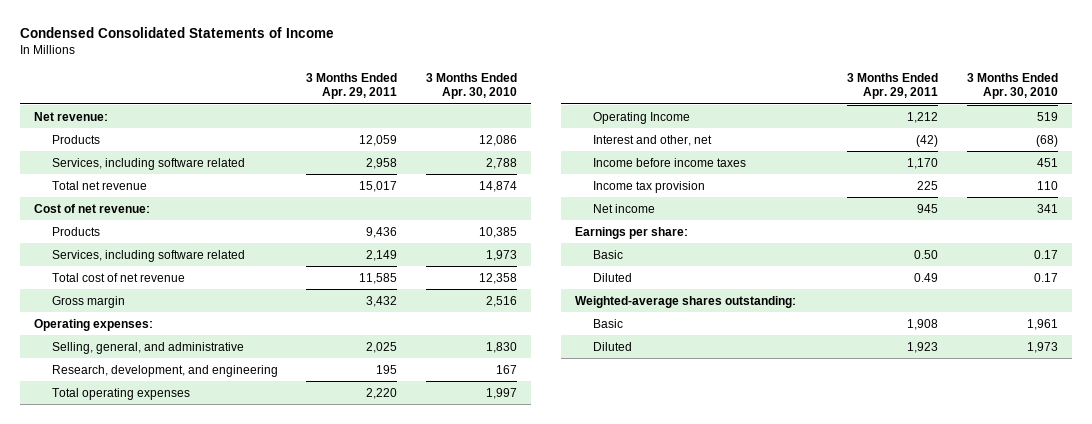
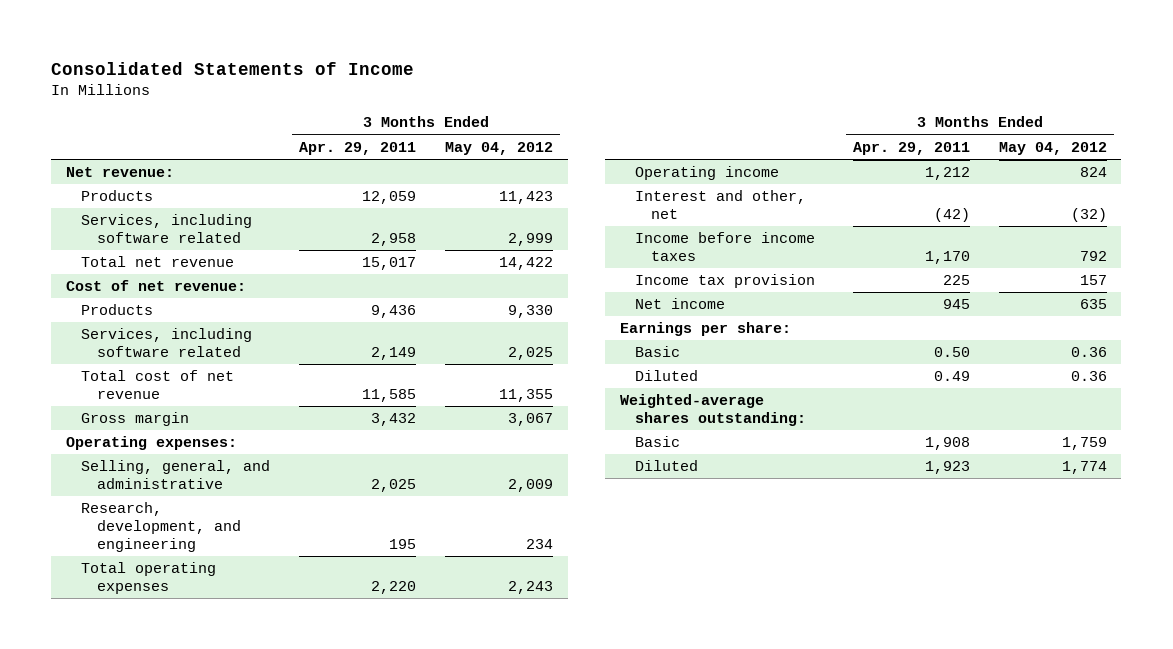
- Condensed Consolidated Statements of Income
+ Consolidated Statements of Income
- | 3 Months Ended Apr. 29, 2011 | 3 Months Ended Apr. 30, 2010
+ | 3 Months Ended Apr. 29, 2011 | 3 Months Ended May 04, 2012
- Operating Income | 1,212 | 519
+ Operating income | 1,212 | 824

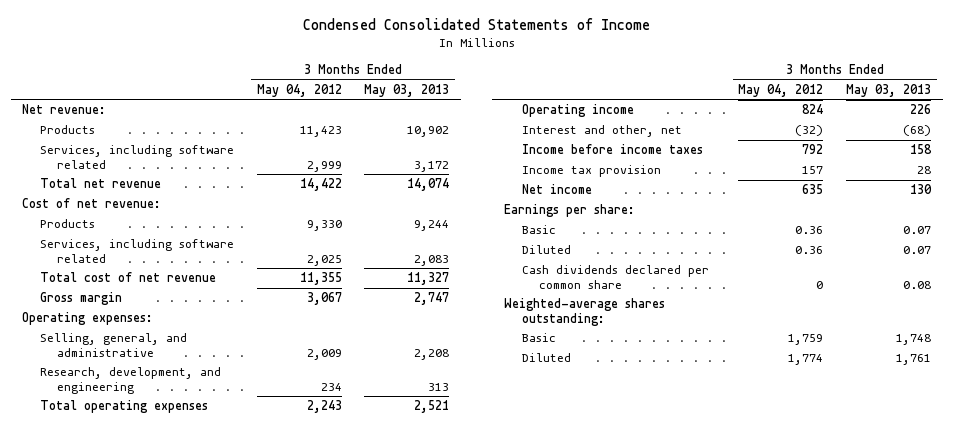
- Consolidated Statements of Income
+ Condensed Consolidated Statements of Income
- | 3 Months Ended Apr. 29, 2011 | 3 Months Ended May 04, 2012
+ | 3 Months Ended May 04, 2012 | 3 Months Ended May 03, 2013
+ Cash dividends declared per common share | 0 | 0.08

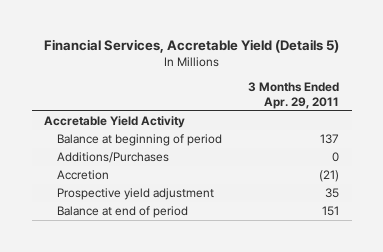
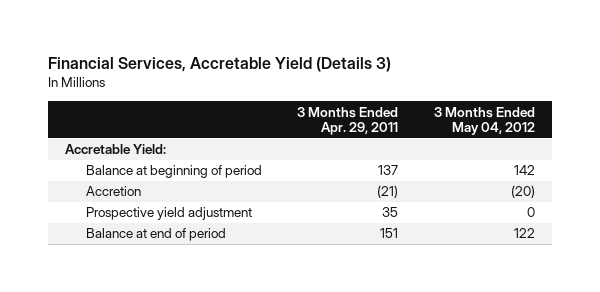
- Financial Services, Accretable Yield (Details 5)
+ Financial Services, Accretable Yield (Details 3)
- | 3 Months Ended Apr. 29, 2011
+ | 3 Months Ended Apr. 29, 2011 | 3 Months Ended May 04, 2012
- Accretable Yield Activity
+ Accretable Yield:
- Additions/Purchases | 0

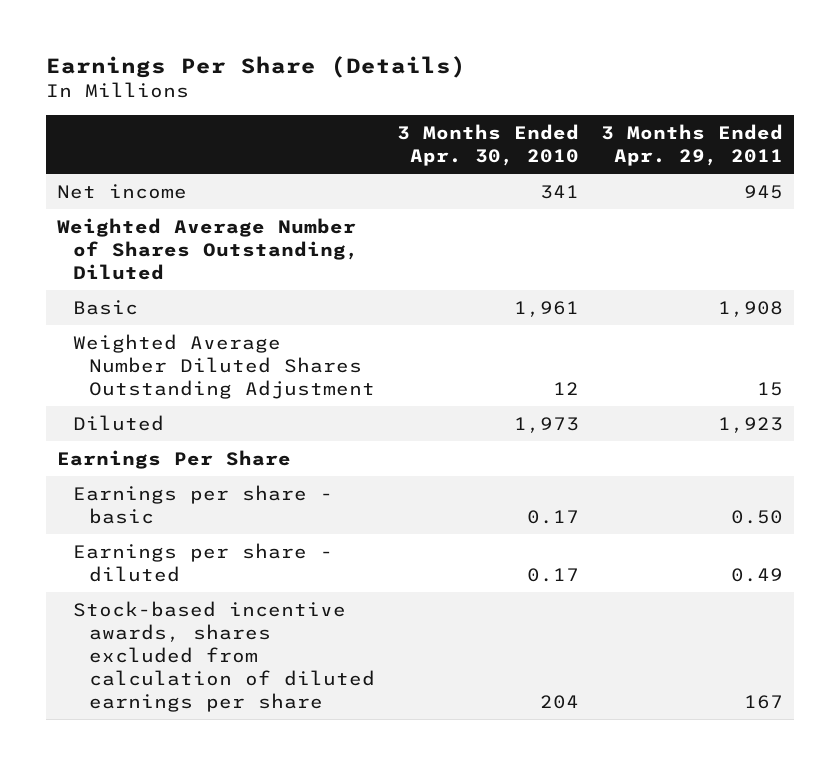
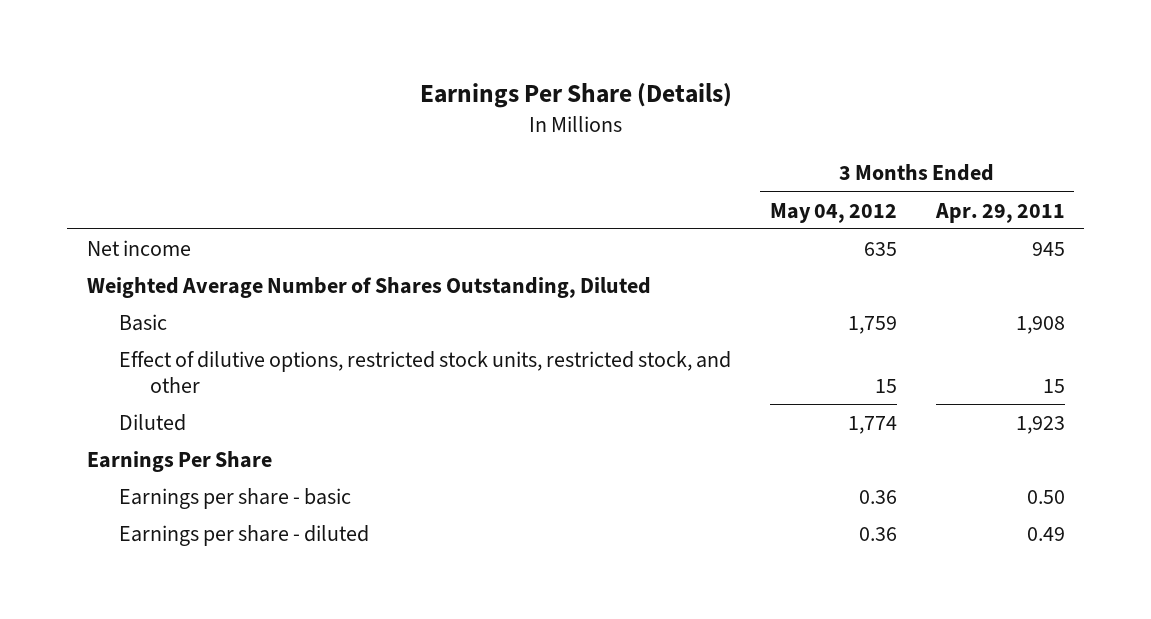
- | 3 Months Ended Apr. 30, 2010 | 3 Months Ended Apr. 29, 2011
+ | 3 Months Ended May 04, 2012 | 3 Months Ended Apr. 29, 2011
- Weighted Average Number Diluted Shares Outstanding Adjustment | 12 | 15
+ Effect of dilutive options, restricted stock units, restricted stock, and other | 15 | 15
- Stock-based incentive awards, shares excluded from calculation of diluted earnings per share | 204 | 167

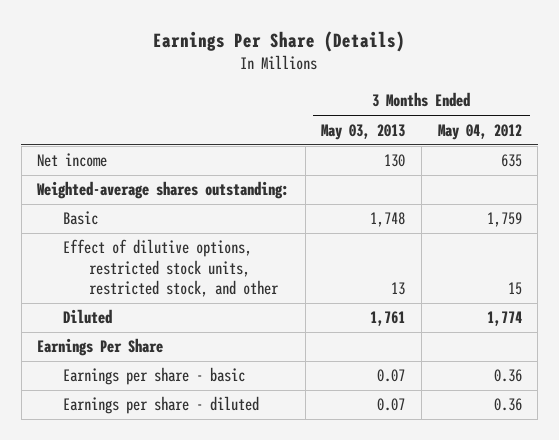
- | 3 Months Ended May 04, 2012 | 3 Months Ended Apr. 29, 2011
+ | 3 Months Ended May 03, 2013 | 3 Months Ended May 04, 2012
- Weighted Average Number of Shares Outstanding, Diluted
+ Weighted-average shares outstanding:

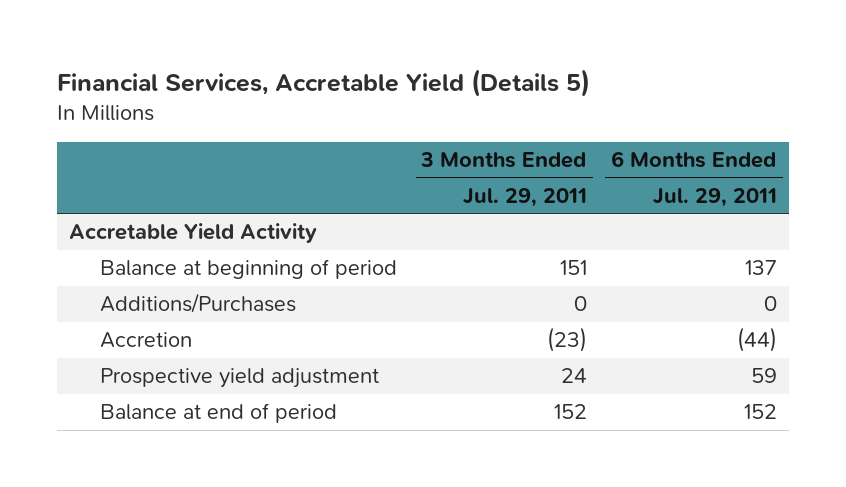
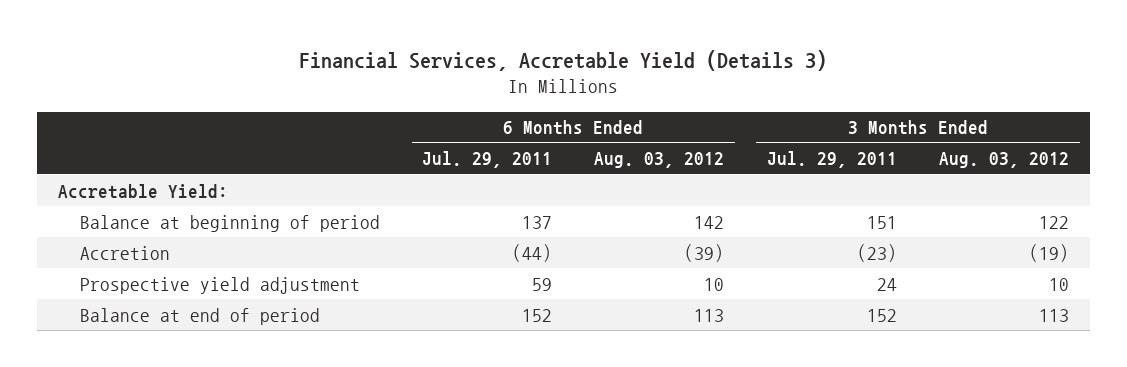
- Financial Services, Accretable Yield (Details 5)
+ Financial Services, Accretable Yield (Details 3)
- | 3 Months Ended Jul. 29, 2011 | 6 Months Ended Jul. 29, 2011
+ | 6 Months Ended Jul. 29, 2011 | 6 Months Ended Aug. 03, 2012 | 3 Months Ended Jul. 29, 2011 | 3 Months Ended Aug. 03, 2012
- Accretable Yield Activity
+ Accretable Yield:
- Additions/Purchases | 0 | 0

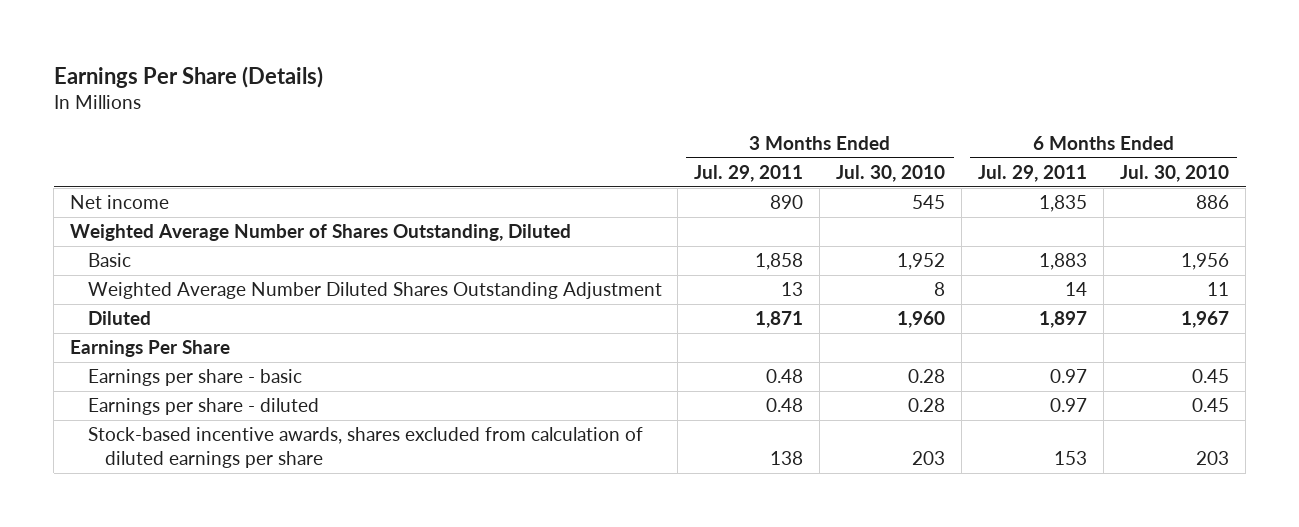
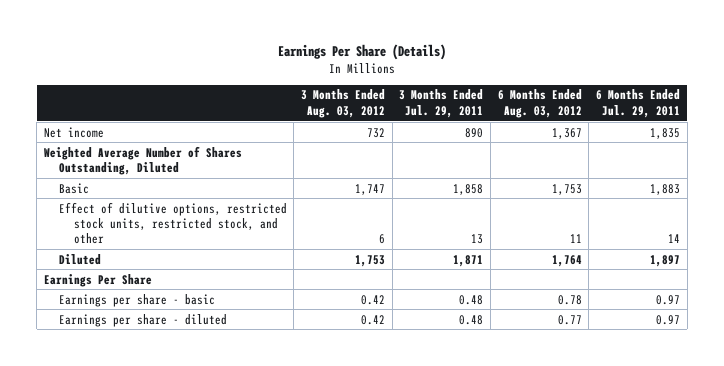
- | 3 Months Ended Jul. 29, 2011 | 3 Months Ended Jul. 30, 2010 | 6 Months Ended Jul. 29, 2011 | 6 Months Ended Jul. 30, 2010
+ | 3 Months Ended Aug. 03, 2012 | 3 Months Ended Jul. 29, 2011 | 6 Months Ended Aug. 03, 2012 | 6 Months Ended Jul. 29, 2011
- Weighted Average Number Diluted Shares Outstanding Adjustment | 13 | 8 | 14 | 11
+ Effect of dilutive options, restricted stock units, restricted stock, and other | 6 | 13 | 11 | 14
- Stock-based incentive awards, shares excluded from calculation of diluted earnings per share | 138 | 203 | 153 | 203

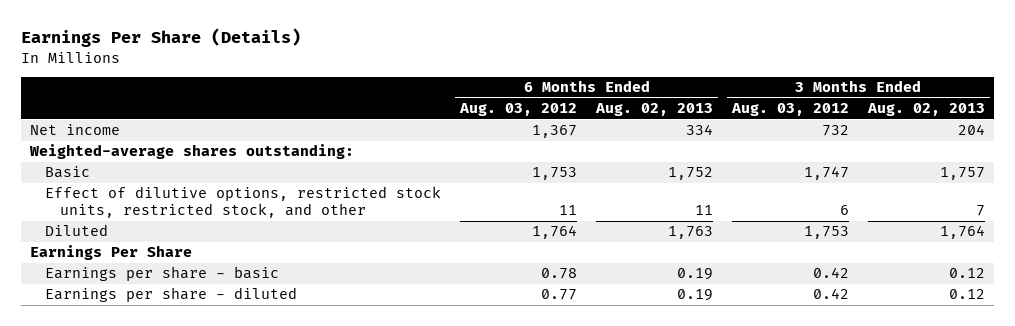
- | 3 Months Ended Aug. 03, 2012 | 3 Months Ended Jul. 29, 2011 | 6 Months Ended Aug. 03, 2012 | 6 Months Ended Jul. 29, 2011
+ | 6 Months Ended Aug. 03, 2012 | 6 Months Ended Aug. 02, 2013 | 3 Months Ended Aug. 03, 2012 | 3 Months Ended Aug. 02, 2013
- Weighted Average Number of Shares Outstanding, Diluted
+ Weighted-average shares outstanding:

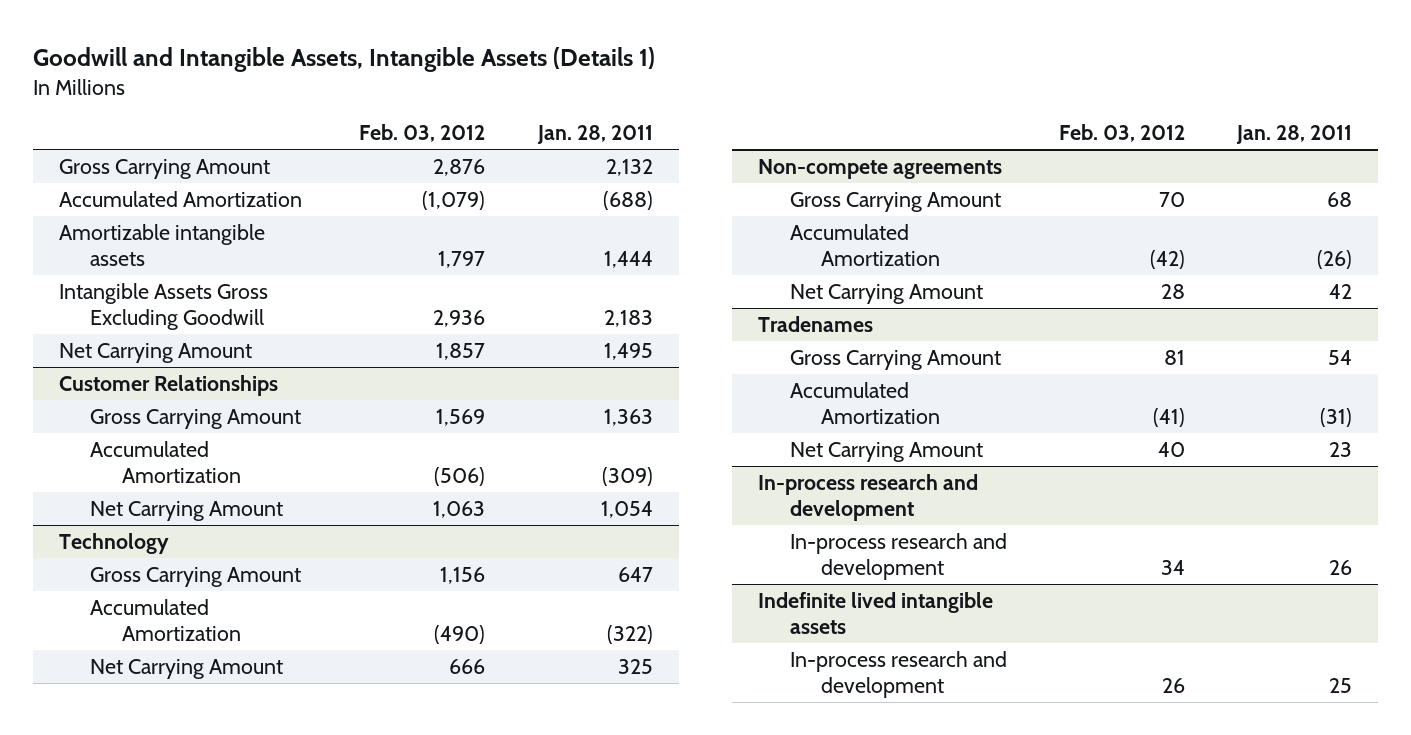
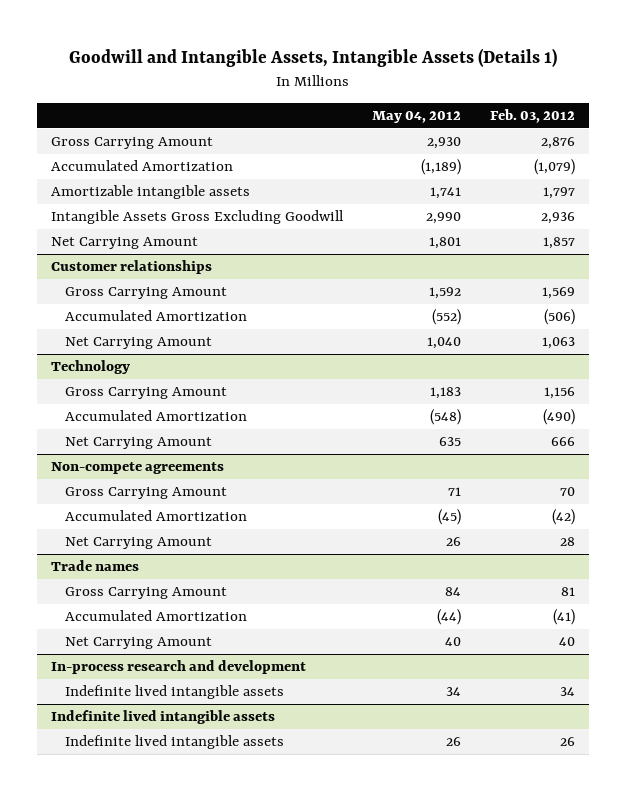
- | Feb. 03, 2012 | Jan. 28, 2011
+ | May 04, 2012 | Feb. 03, 2012
- Customer Relationships
+ Customer relationships
- Tradenames
+ Trade names
@ In-process research and development
- In-process research and development | 34 | 26
+ Indefinite lived intangible assets | 34 | 34
@ Indefinite lived intangible assets
- In-process research and development | 26 | 25
+ Indefinite lived intangible assets | 26 | 26

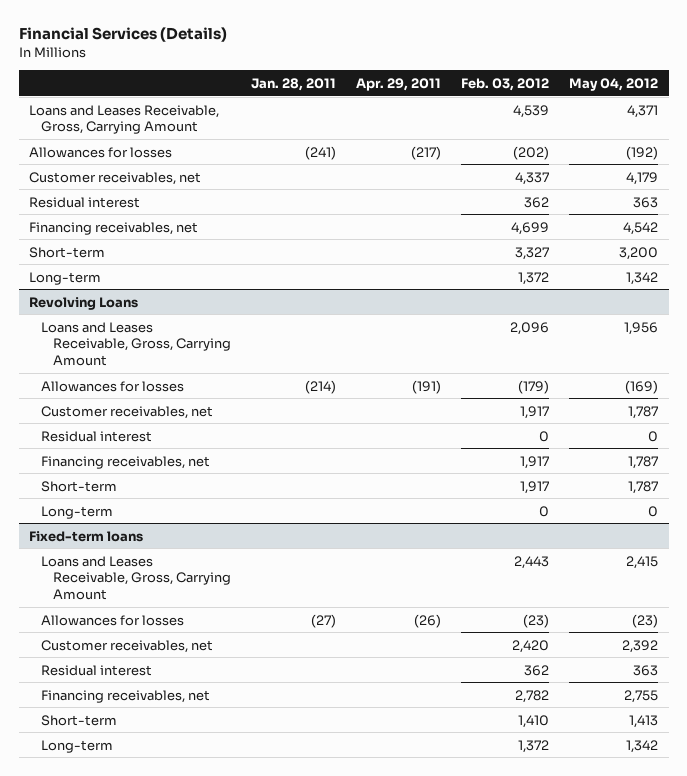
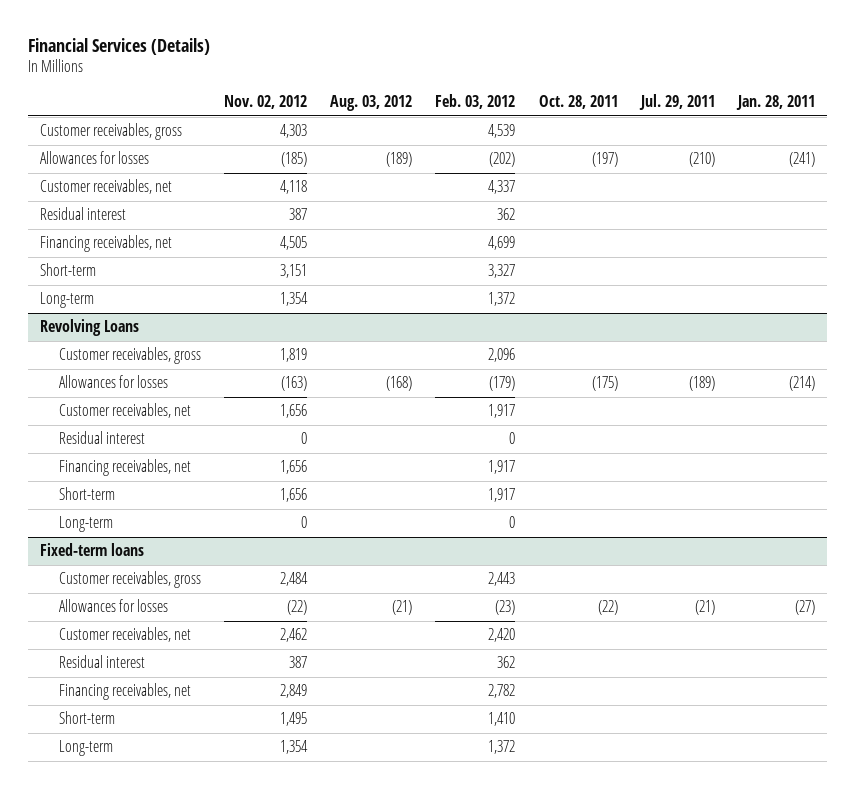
- | Jan. 28, 2011 | Apr. 29, 2011 | Feb. 03, 2012 | May 04, 2012
+ | Nov. 02, 2012 | Aug. 03, 2012 | Feb. 03, 2012 | Oct. 28, 2011 | Jul. 29, 2011 | Jan. 28, 2011
- Loans and Leases Receivable, Gross, Carrying Amount | | | 4,539 | 4,371
+ Customer receivables, gross | 4,303 | | 4,539 | | |
@ Revolving Loans
- Loans and Leases Receivable, Gross, Carrying Amount | | | 2,096 | 1,956
+ Customer receivables, gross | 1,819 | | 2,096 | | |
@ Fixed-term loans
- Loans and Leases Receivable, Gross, Carrying Amount | | | 2,443 | 2,415
+ Customer receivables, gross | 2,484 | | 2,443 | | |

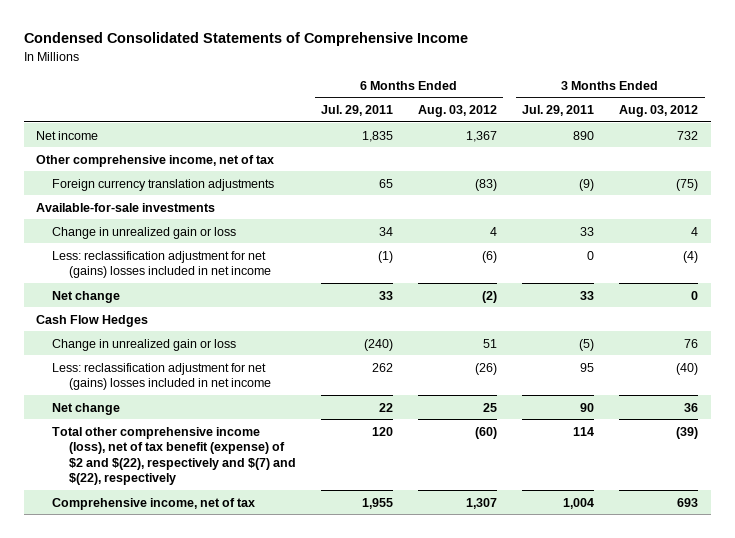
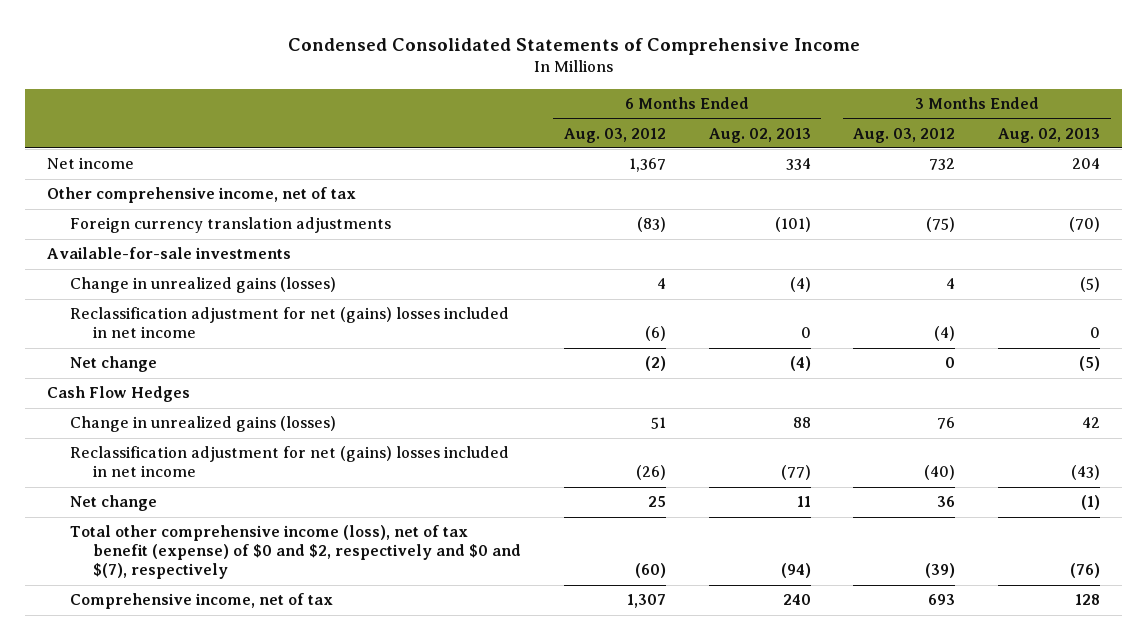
- | 6 Months Ended Jul. 29, 2011 | 6 Months Ended Aug. 03, 2012 | 3 Months Ended Jul. 29, 2011 | 3 Months Ended Aug. 03, 2012
+ | 6 Months Ended Aug. 03, 2012 | 6 Months Ended Aug. 02, 2013 | 3 Months Ended Aug. 03, 2012 | 3 Months Ended Aug. 02, 2013
- Change in unrealized gain or loss | 34 | 4 | 33 | 4
- Less: reclassification adjustment for net (gains) losses included in net income | (1) | (6) | 0 | (4)
+ Change in unrealized gains (losses) | 4 | (4) | 4 | (5)
+ Reclassification adjustment for net (gains) losses included in net income | (6) | 0 | (4) | 0
- Change in unrealized gain or loss | (240) | 51 | (5) | 76
- Less: reclassification adjustment for net (gains) losses included in net income | 262 | (26) | 95 | (40)
+ Change in unrealized gains (losses) | 51 | 88 | 76 | 42
+ Reclassification adjustment for net (gains) losses included in net income | (26) | (77) | (40) | (43)
- Total other comprehensive income (loss), net of tax benefit (expense) of $2 and $(22), respectively and $(7) and $(22), respectively | 120 | (60) | 114 | (39)
+ Total other comprehensive income (loss), net of tax benefit (expense) of $0 and $2, respectively and $0 and $(7), respectively | (60) | (94) | (39) | (76)

